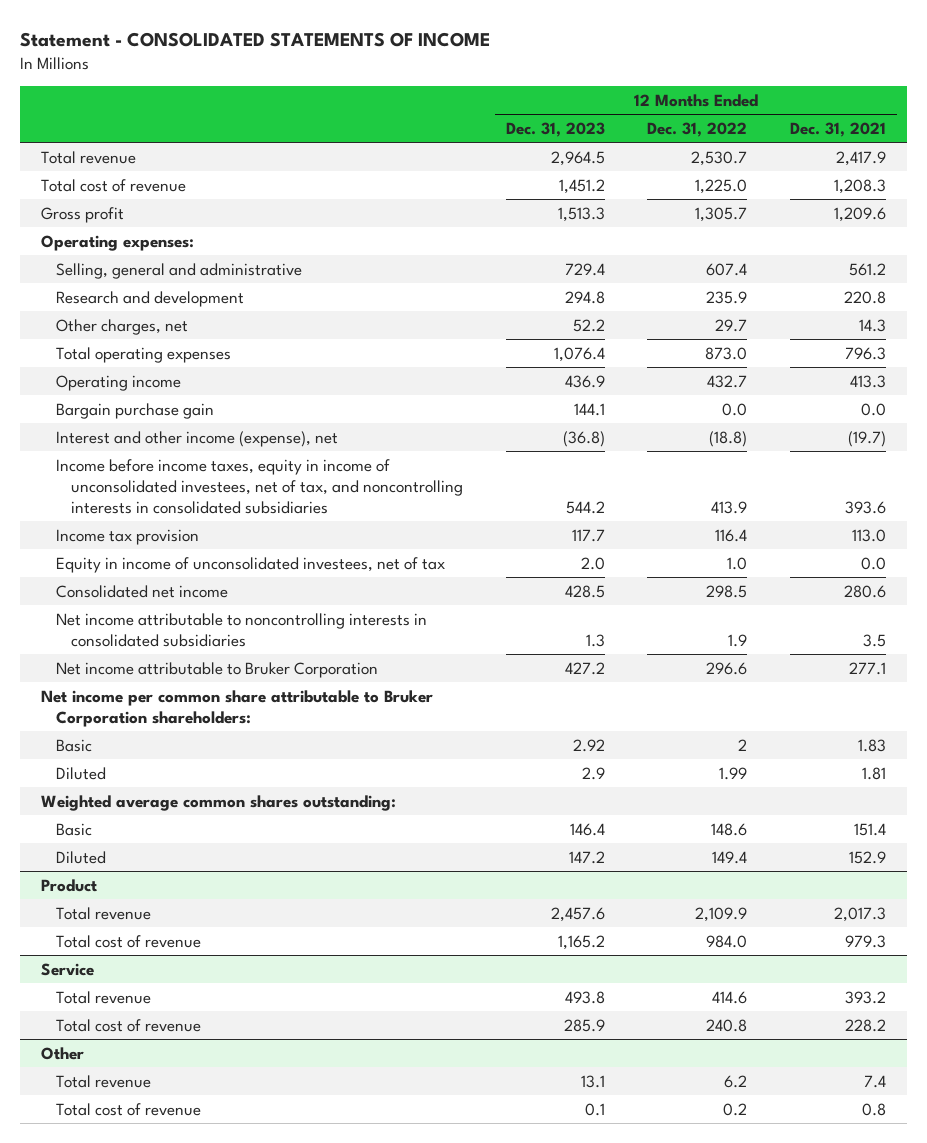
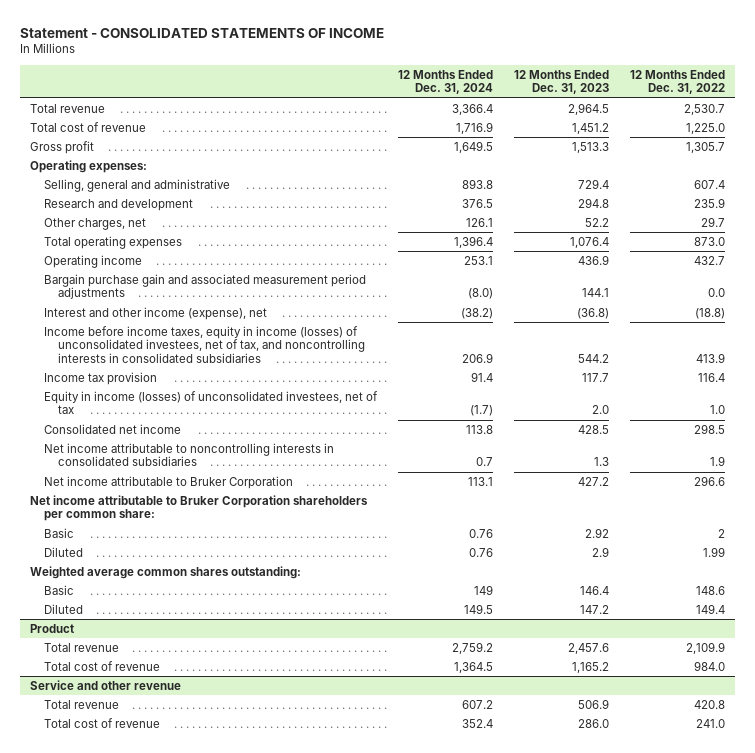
- | 12 Months Ended Dec. 31, 2023 | 12 Months Ended Dec. 31, 2022 | 12 Months Ended Dec. 31, 2021
+ | 12 Months Ended Dec. 31, 2024 | 12 Months Ended Dec. 31, 2023 | 12 Months Ended Dec. 31, 2022
- Bargain purchase gain | 144.1 | 0.0 | 0.0
+ Bargain purchase gain and associated measurement period adjustments | (8.0) | 144.1 | 0.0
- Income before income taxes, equity in income of unconsolidated investees, net of tax, and noncontrolling interests in consolidated subsidiaries | 544.2 | 413.9 | 393.6
+ Income before income taxes, equity in income (losses) of unconsolidated investees, net of tax, and noncontrolling interests in consolidated subsidiaries | 206.9 | 544.2 | 413.9
- Equity in income of unconsolidated investees, net of tax | 2.0 | 1.0 | 0.0
+ Equity in income (losses) of unconsolidated investees, net of tax | (1.7) | 2.0 | 1.0
- Net income per common share attributable to Bruker Corporation shareholders:
+ Net income attributable to Bruker Corporation shareholders per common share:
- Service
- Total revenue | 493.8 | 414.6 | 393.2
- Total cost of revenue | 285.9 | 240.8 | 228.2
- Other
- Total revenue | 13.1 | 6.2 | 7.4
- Total cost of revenue | 0.1 | 0.2 | 0.8
+ Service and other revenue
+ Total revenue | 607.2 | 506.9 | 420.8
+ Total cost of revenue | 352.4 | 286.0 | 241.0

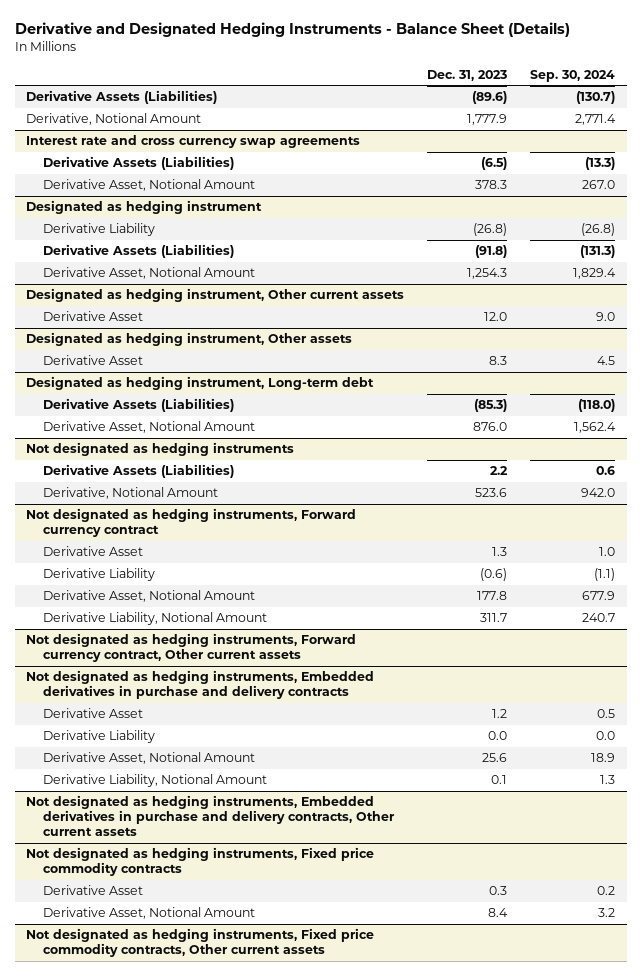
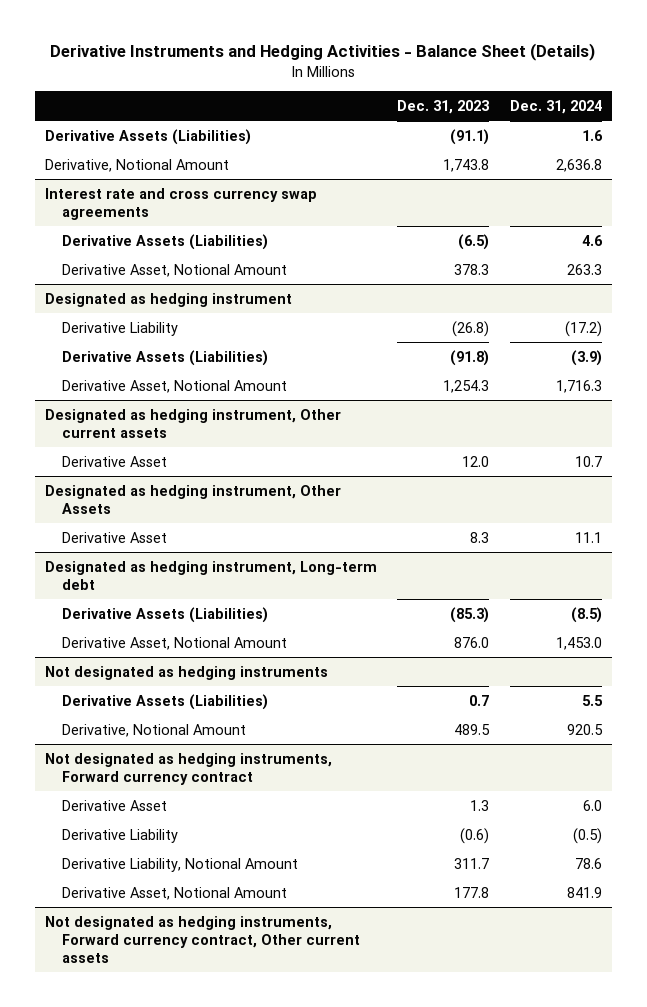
- Derivative and Designated Hedging Instruments - Balance Sheet (Details)
+ Derivative Instruments and Hedging Activities - Balance Sheet (Details)
- | Dec. 31, 2023 | Sep. 30, 2024
+ | Dec. 31, 2023 | Dec. 31, 2024
- Derivative Assets (Liabilities) | (89.6) | (130.7)
- Derivative, Notional Amount | 1,777.9 | 2,771.4
+ Derivative Assets (Liabilities) | (91.1) | 1.6
+ Derivative, Notional Amount | 1,743.8 | 2,636.8
- Designated as hedging instrument, Other assets
+ Designated as hedging instrument, Other Assets
@ Not designated as hedging instruments
- Derivative Assets (Liabilities) | 2.2 | 0.6
- Derivative, Notional Amount | 523.6 | 942.0
+ Derivative Assets (Liabilities) | 0.7 | 5.5
+ Derivative, Notional Amount | 489.5 | 920.5
@ Not designated as hedging instruments, Forward currency contract
moved down: Derivative Asset, Notional Amount | 177.8 | 841.9
- Not designated as hedging instruments, Embedded derivatives in purchase and delivery contracts
- Derivative Asset | 1.2 | 0.5
- Derivative Liability | 0.0 | 0.0
- Derivative Asset, Notional Amount | 25.6 | 18.9
- Derivative Liability, Notional Amount | 0.1 | 1.3
- Not designated as hedging instruments, Embedded derivatives in purchase and delivery contracts, Other current assets
- Not designated as hedging instruments, Fixed price commodity contracts
- Derivative Asset | 0.3 | 0.2
- Derivative Asset, Notional Amount | 8.4 | 3.2
- Not designated as hedging instruments, Fixed price commodity contracts, Other current assets

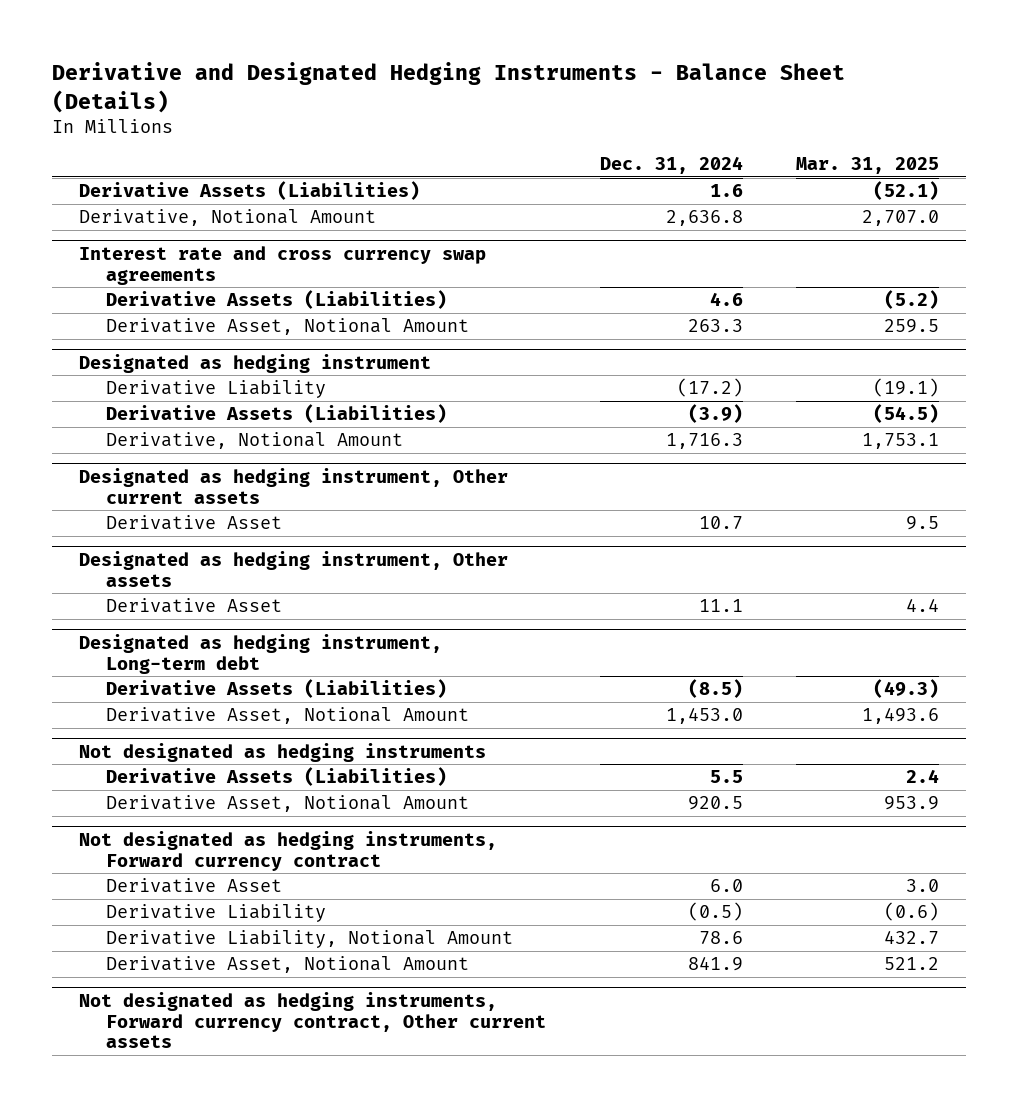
- Derivative Instruments and Hedging Activities - Balance Sheet (Details)
+ Derivative and Designated Hedging Instruments - Balance Sheet (Details)
- | Dec. 31, 2023 | Dec. 31, 2024
+ | Dec. 31, 2024 | Mar. 31, 2025
@ Designated as hedging instrument
- Derivative Asset, Notional Amount | 1,254.3 | 1,716.3
+ Derivative, Notional Amount | 1,716.3 | 1,753.1
- Designated as hedging instrument, Other Assets
+ Designated as hedging instrument, Other assets
@ Not designated as hedging instruments
- Derivative, Notional Amount | 489.5 | 920.5
+ Derivative Asset, Notional Amount | 920.5 | 953.9

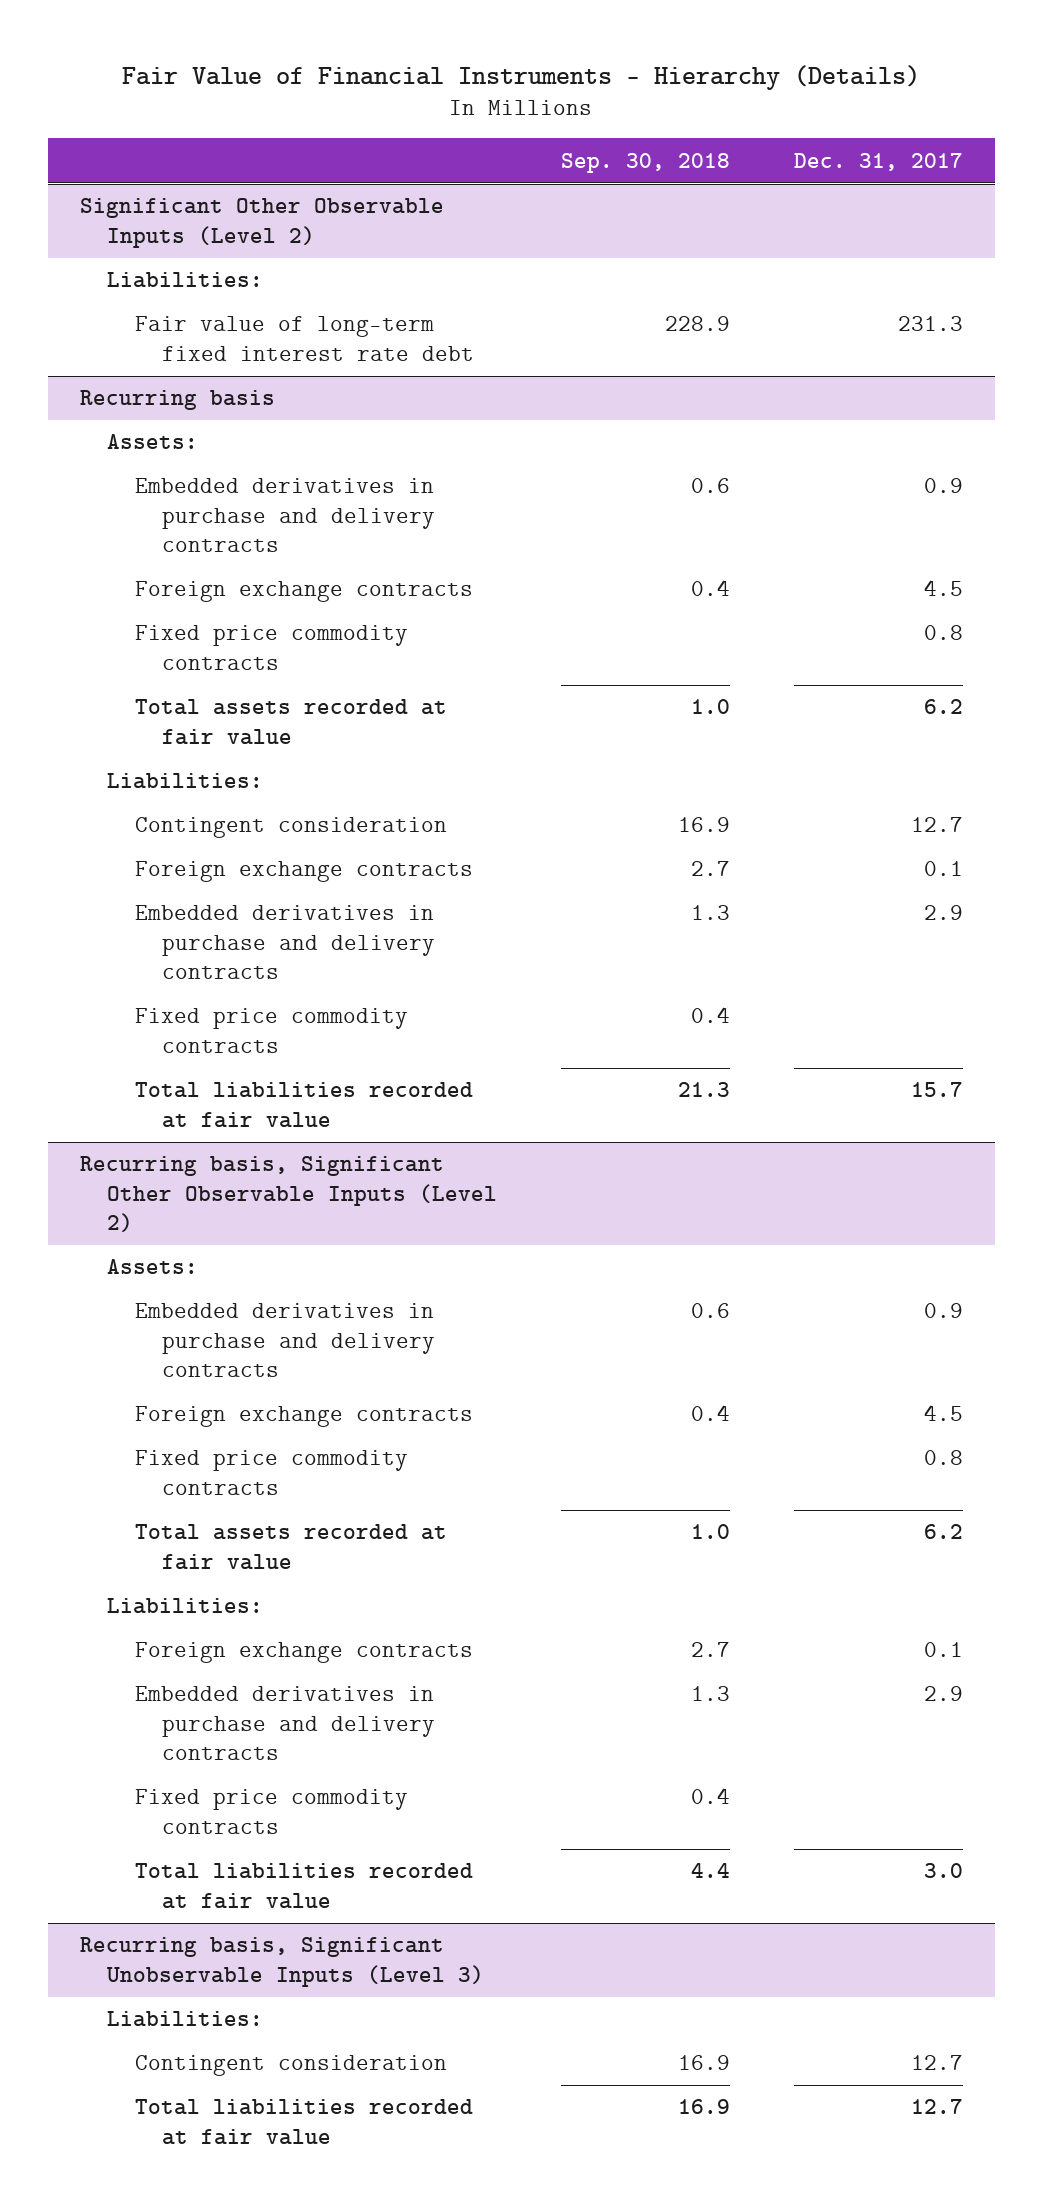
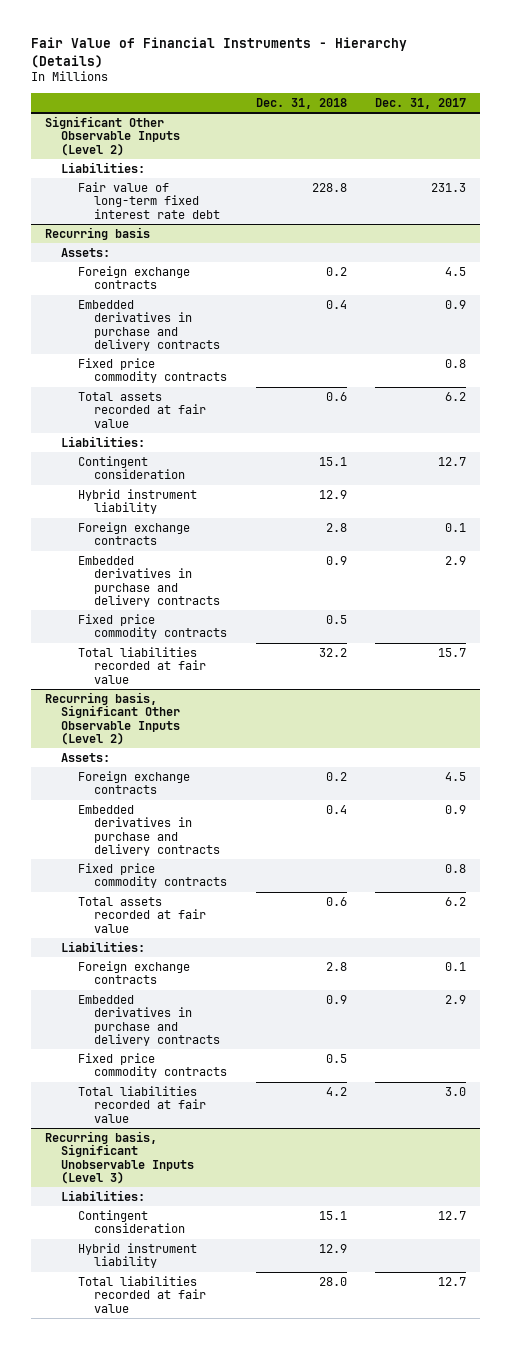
- | Sep. 30, 2018 | Dec. 31, 2017
+ | Dec. 31, 2018 | Dec. 31, 2017
@ Recurring basis
moved down: Embedded derivatives in purchase and delivery contracts | 0.4 | 0.9
+ Hybrid instrument liability | 12.9 |
@ Recurring basis, Significant Other Observable Inputs (Level 2)
moved down: Embedded derivatives in purchase and delivery contracts | 0.4 | 0.9
@ Recurring basis, Significant Unobservable Inputs (Level 3)
+ Hybrid instrument liability | 12.9 |

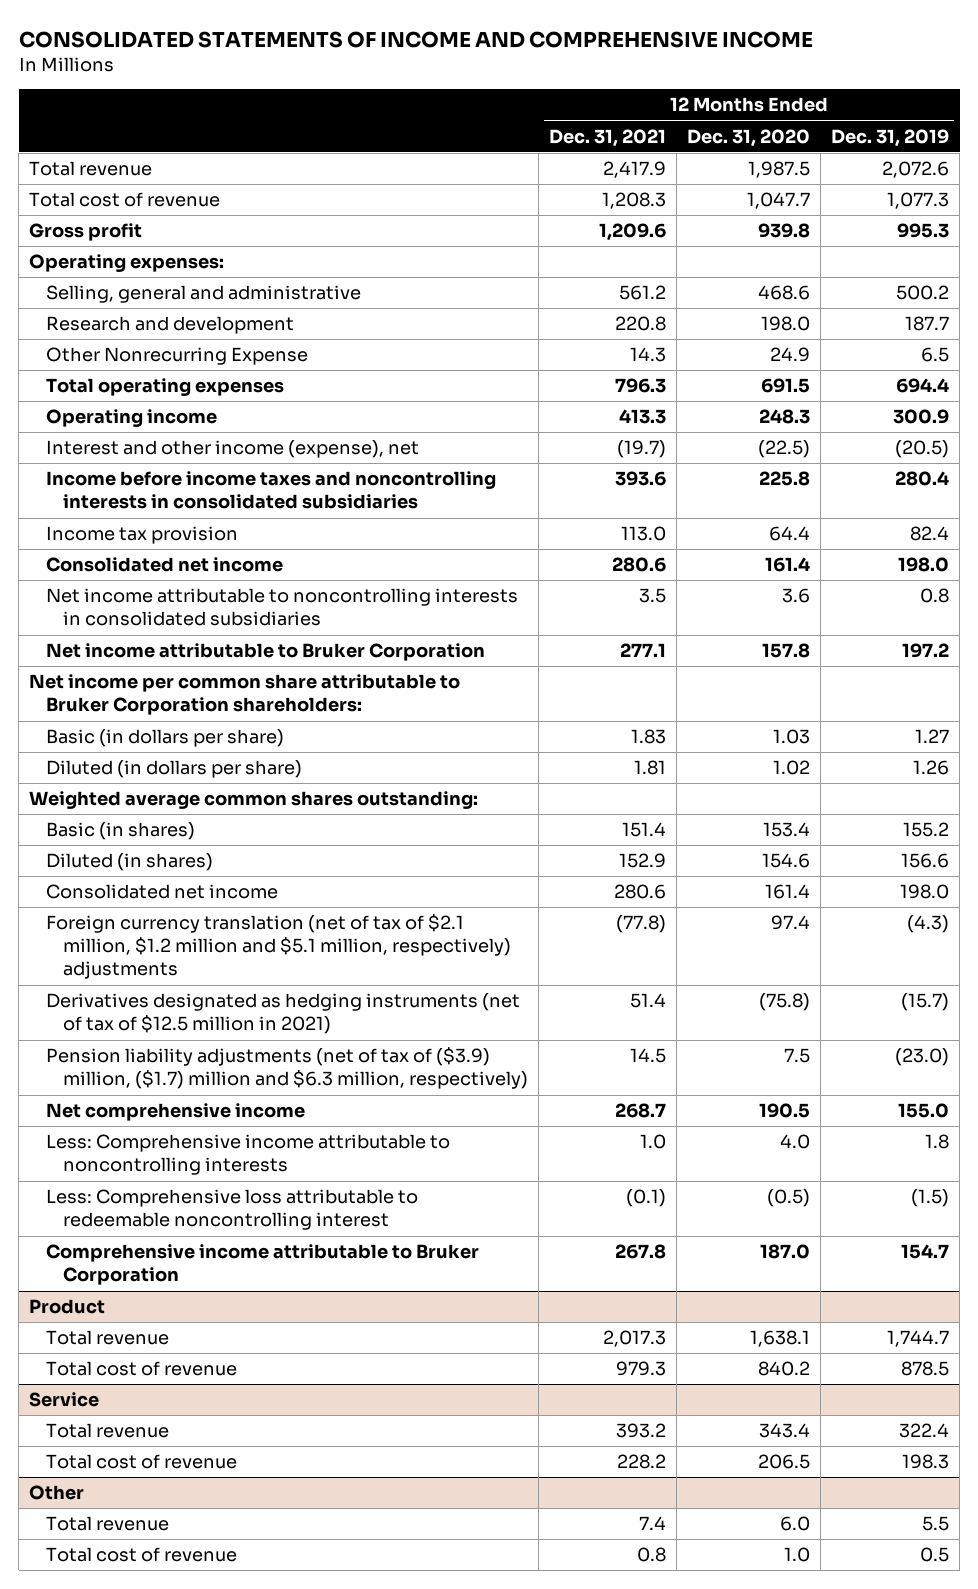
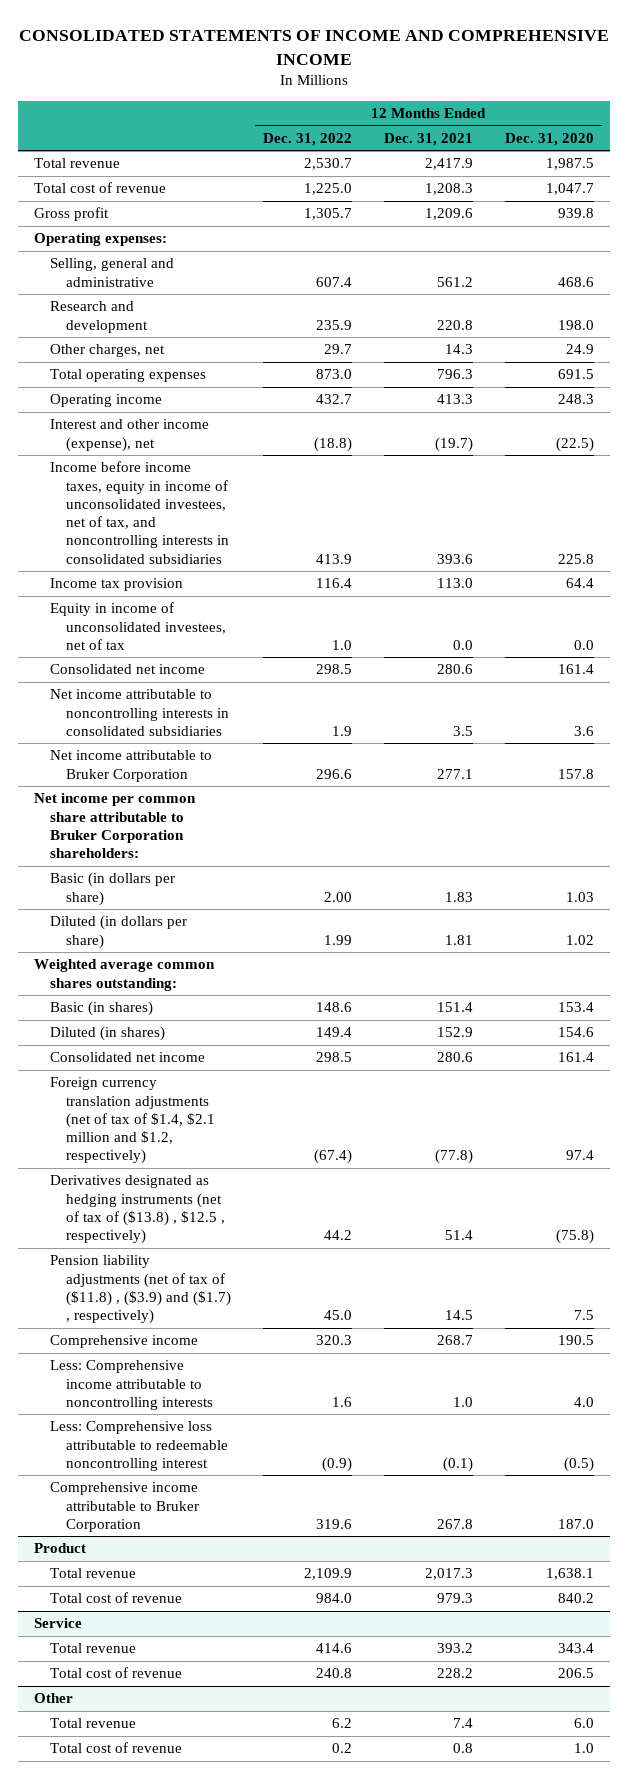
- | 12 Months Ended Dec. 31, 2021 | 12 Months Ended Dec. 31, 2020 | 12 Months Ended Dec. 31, 2019
+ | 12 Months Ended Dec. 31, 2022 | 12 Months Ended Dec. 31, 2021 | 12 Months Ended Dec. 31, 2020
- Other Nonrecurring Expense | 14.3 | 24.9 | 6.5
+ Other charges, net | 29.7 | 14.3 | 24.9
- Income before income taxes and noncontrolling interests in consolidated subsidiaries | 393.6 | 225.8 | 280.4
+ Income before income taxes, equity in income of unconsolidated investees, net of tax, and noncontrolling interests in consolidated subsidiaries | 413.9 | 393.6 | 225.8
+ Equity in income of unconsolidated investees, net of tax | 1.0 | 0.0 | 0.0
- Foreign currency translation (net of tax of $2.1 million, $1.2 million and $5.1 million, respectively) adjustments | (77.8) | 97.4 | (4.3)
- Derivatives designated as hedging instruments (net of tax of $12.5 million in 2021) | 51.4 | (75.8) | (15.7)
- Pension liability adjustments (net of tax of ($3.9) million, ($1.7) million and $6.3 million, respectively) | 14.5 | 7.5 | (23.0)
- Net comprehensive income | 268.7 | 190.5 | 155.0
+ Foreign currency translation adjustments (net of tax of $1.4, $2.1 million and $1.2, respectively) | (67.4) | (77.8) | 97.4
+ Derivatives designated as hedging instruments (net of tax of ($13.8) , $12.5 , respectively) | 44.2 | 51.4 | (75.8)
+ Pension liability adjustments (net of tax of ($11.8) , ($3.9) and ($1.7) , respectively) | 45.0 | 14.5 | 7.5
+ Comprehensive income | 320.3 | 268.7 | 190.5

